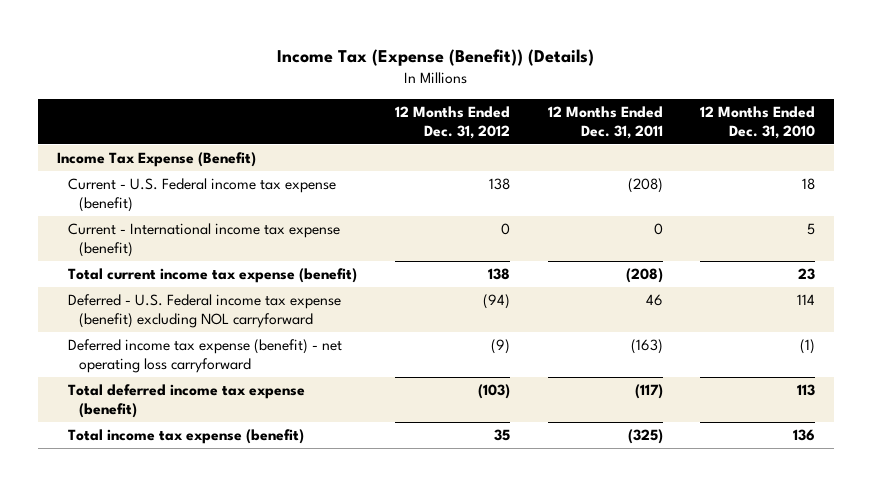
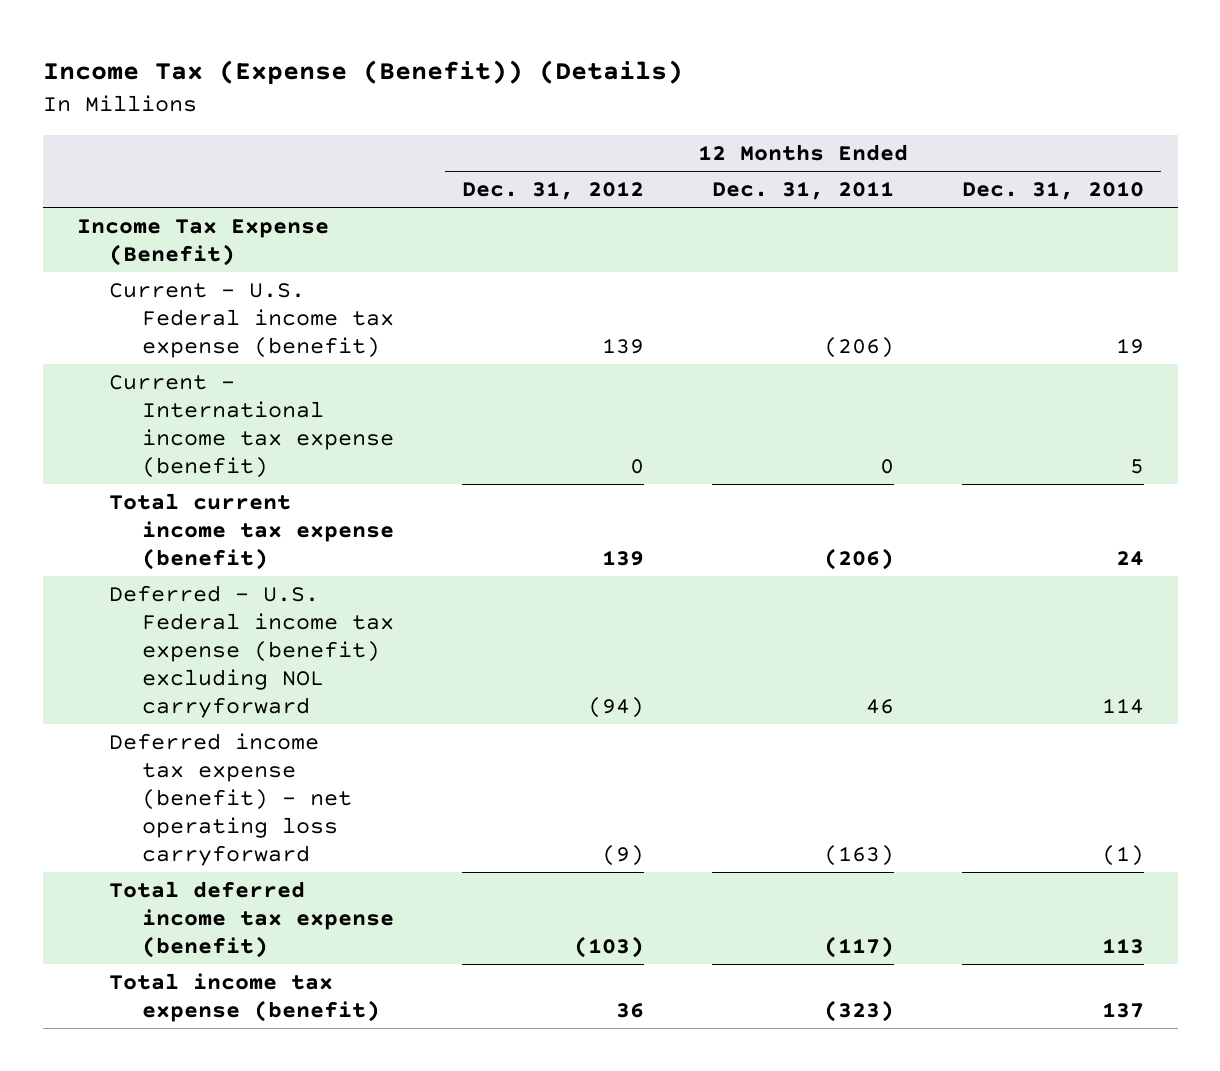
- Current - U.S. Federal income tax expense (benefit) | 138 | (208) | 18
+ Current - U.S. Federal income tax expense (benefit) | 139 | (206) | 19
- Total current income tax expense (benefit) | 138 | (208) | 23
+ Total current income tax expense (benefit) | 139 | (206) | 24
- Total income tax expense (benefit) | 35 | (325) | 136
+ Total income tax expense (benefit) | 36 | (323) | 137

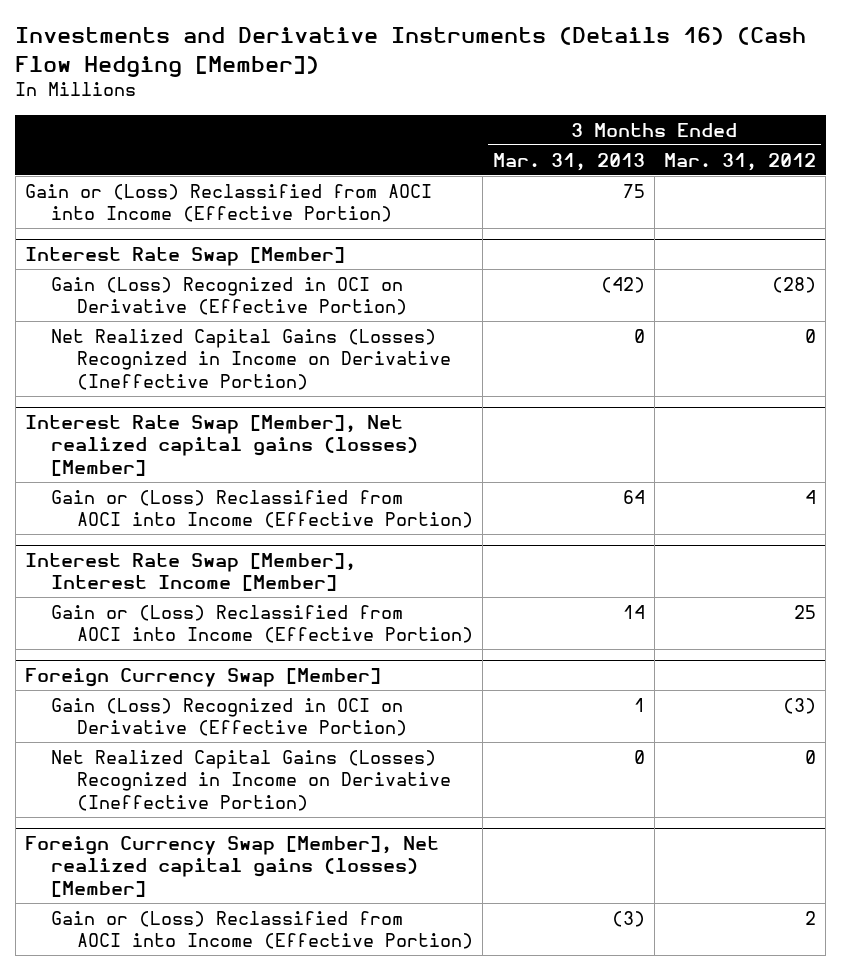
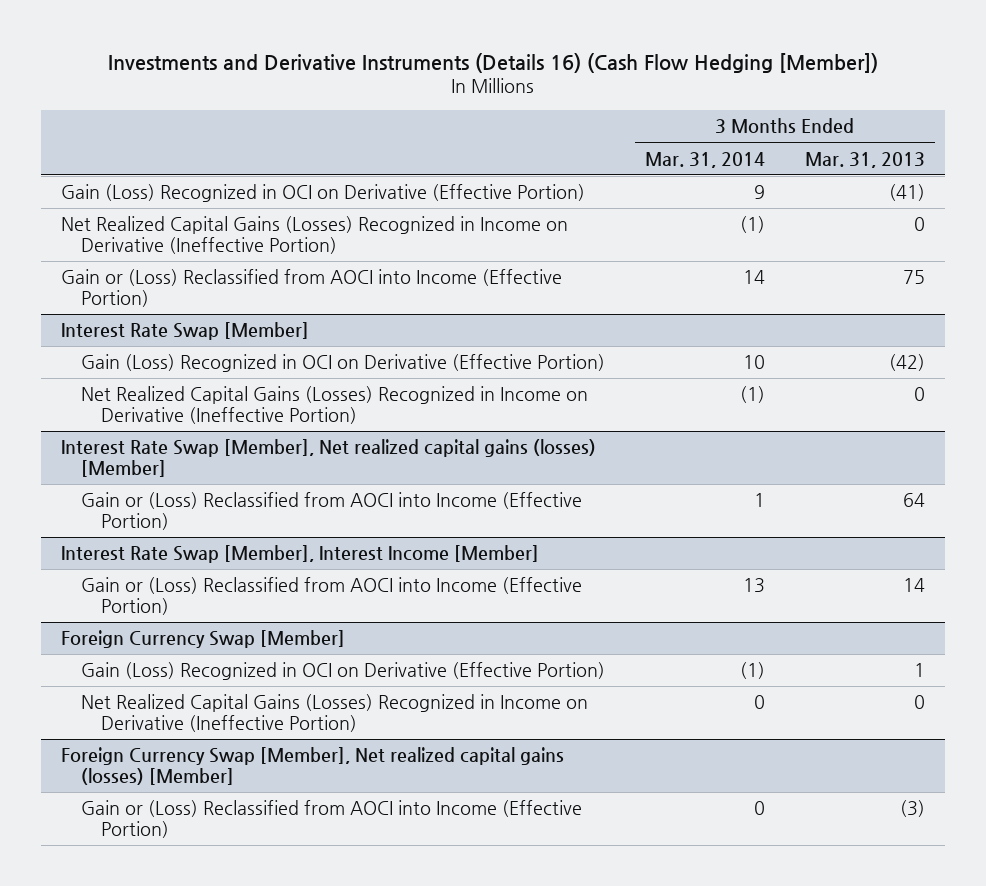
- | 3 Months Ended Mar. 31, 2013 | 3 Months Ended Mar. 31, 2012
+ | 3 Months Ended Mar. 31, 2014 | 3 Months Ended Mar. 31, 2013
+ Gain (Loss) Recognized in OCI on Derivative (Effective Portion) | 9 | (41)
+ Net Realized Capital Gains (Losses) Recognized in Income on Derivative (Ineffective Portion) | (1) | 0

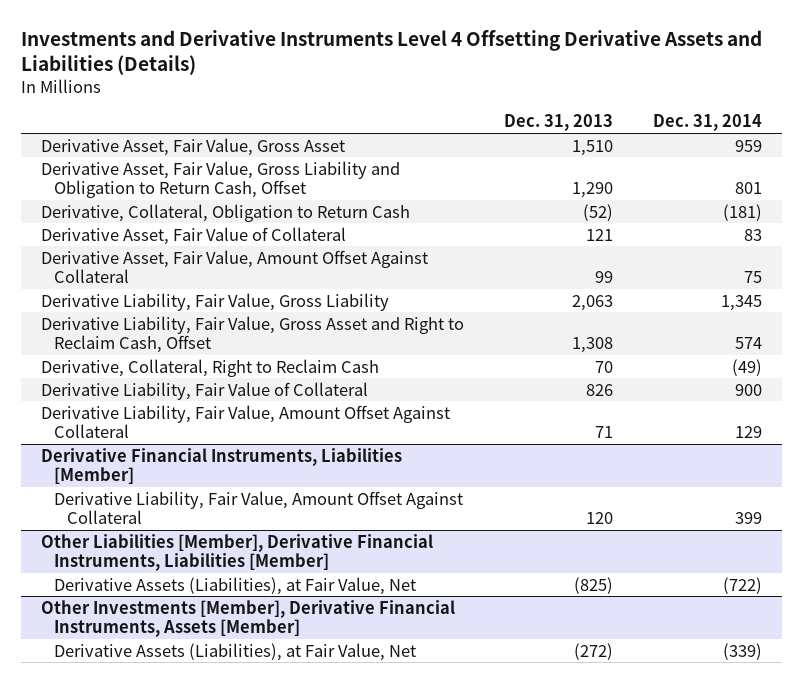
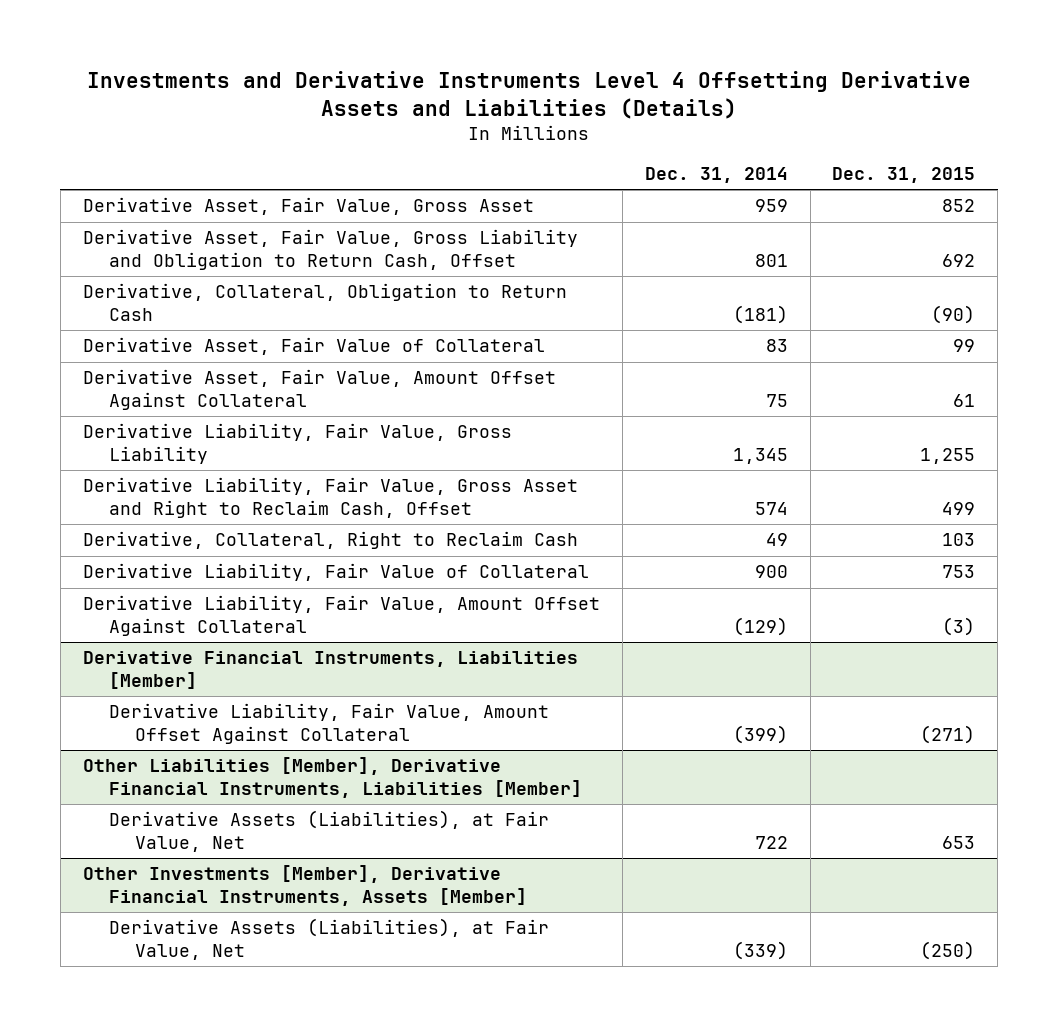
- | Dec. 31, 2013 | Dec. 31, 2014
+ | Dec. 31, 2014 | Dec. 31, 2015
- Derivative, Collateral, Right to Reclaim Cash | 70 | (49)
+ Derivative, Collateral, Right to Reclaim Cash | 49 | 103
- Derivative Liability, Fair Value, Amount Offset Against Collateral | 71 | 129
+ Derivative Liability, Fair Value, Amount Offset Against Collateral | (129) | (3)
@ Derivative Financial Instruments, Liabilities [Member]
- Derivative Liability, Fair Value, Amount Offset Against Collateral | 120 | 399
+ Derivative Liability, Fair Value, Amount Offset Against Collateral | (399) | (271)
@ Other Liabilities [Member], Derivative Financial Instruments, Liabilities [Member]
- Derivative Assets (Liabilities), at Fair Value, Net | (825) | (722)
+ Derivative Assets (Liabilities), at Fair Value, Net | 722 | 653

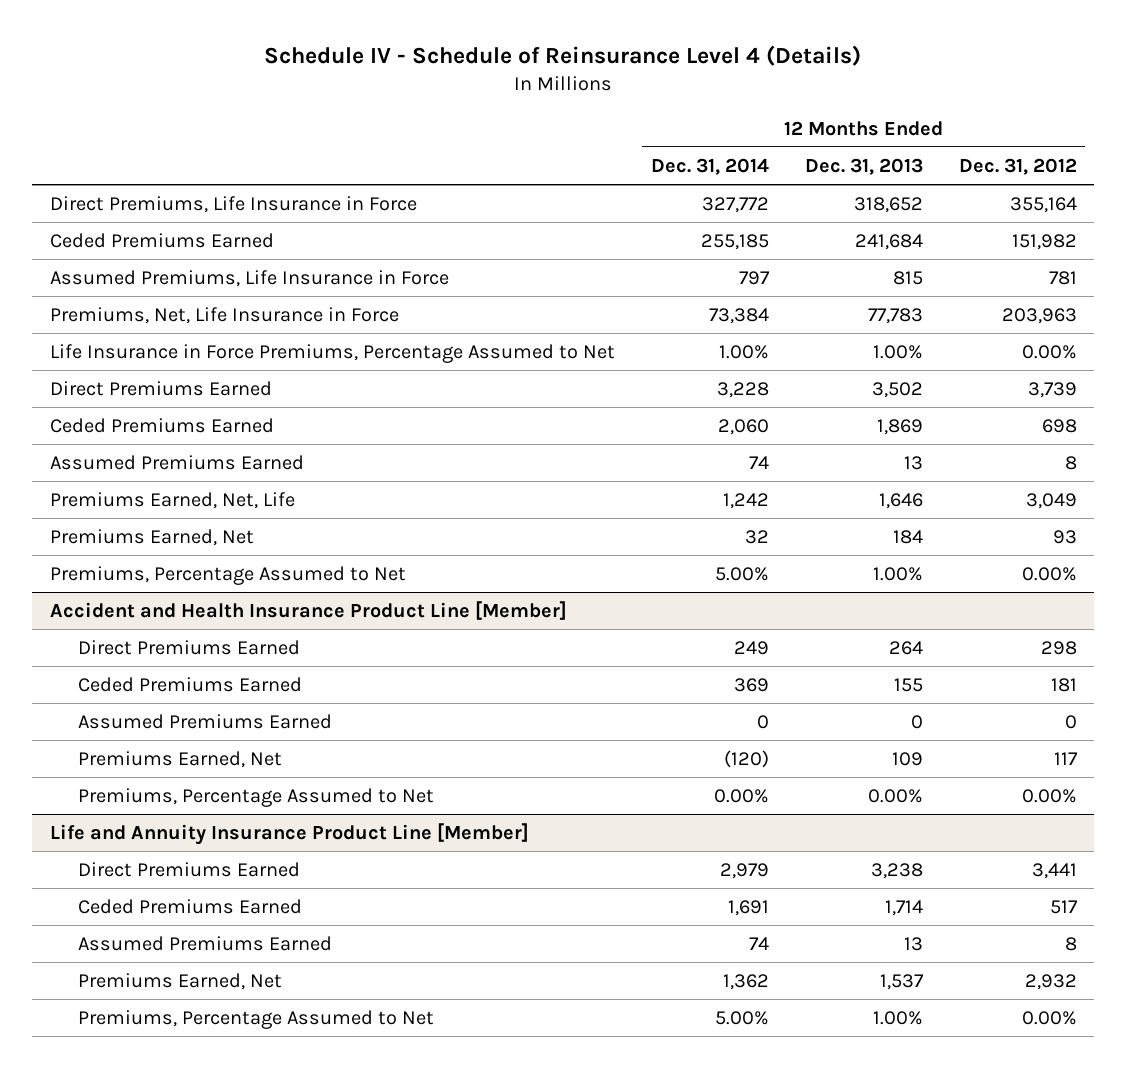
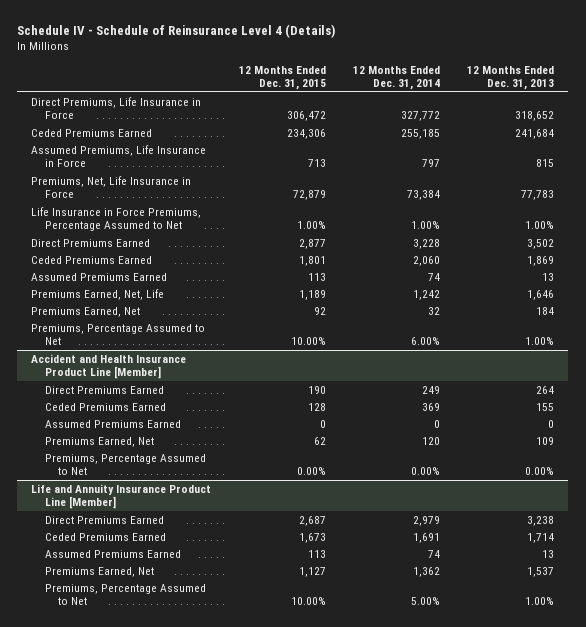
- | 12 Months Ended Dec. 31, 2014 | 12 Months Ended Dec. 31, 2013 | 12 Months Ended Dec. 31, 2012
+ | 12 Months Ended Dec. 31, 2015 | 12 Months Ended Dec. 31, 2014 | 12 Months Ended Dec. 31, 2013
- Premiums, Percentage Assumed to Net | 5.00% | 1.00% | 0.00%
+ Premiums, Percentage Assumed to Net | 10.00% | 6.00% | 1.00%
@ Accident and Health Insurance Product Line [Member]
- Premiums Earned, Net | (120) | 109 | 117
+ Premiums Earned, Net | 62 | 120 | 109

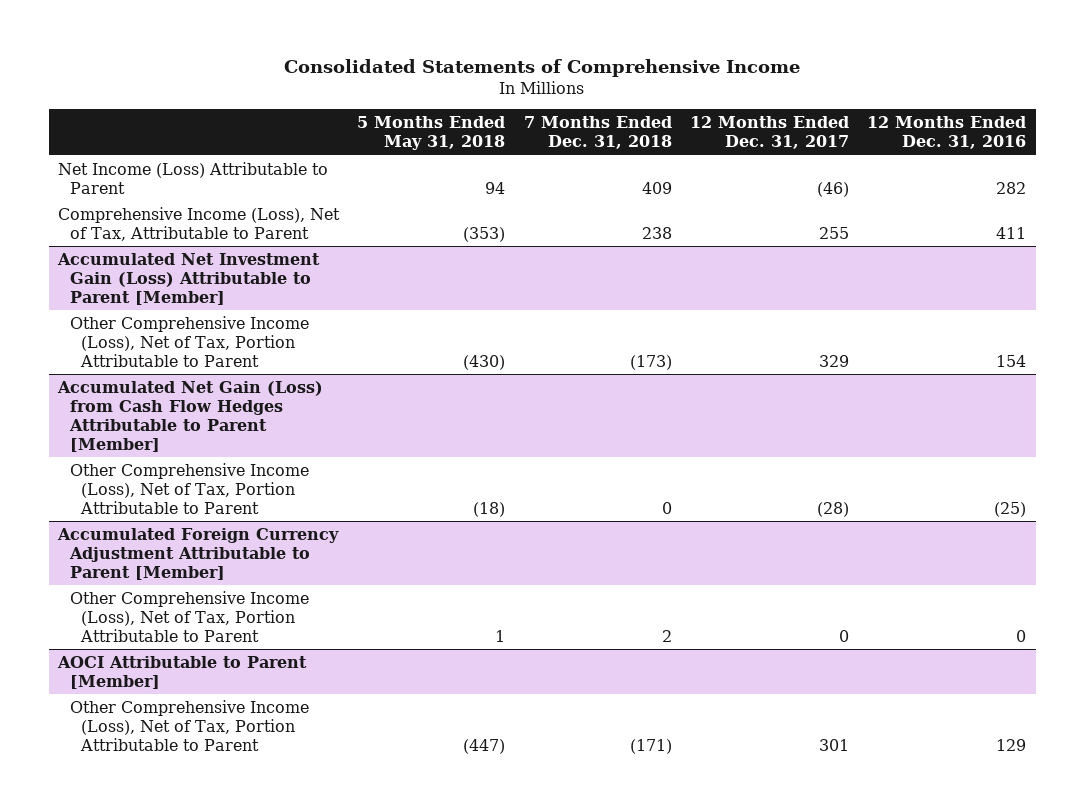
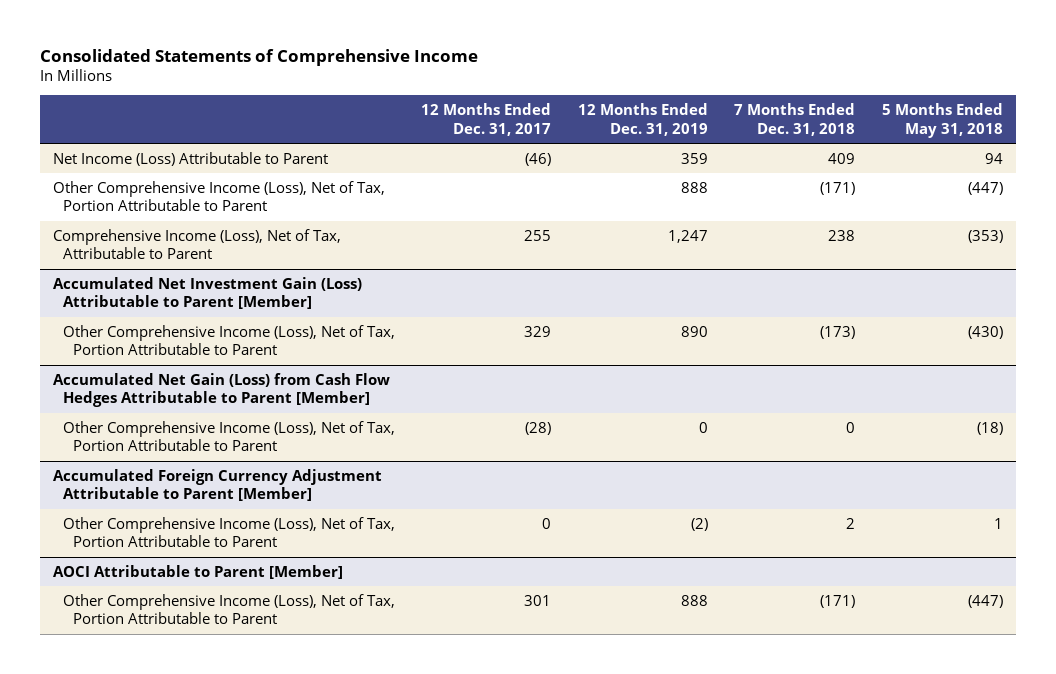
- | 5 Months Ended May 31, 2018 | 7 Months Ended Dec. 31, 2018 | 12 Months Ended Dec. 31, 2017 | 12 Months Ended Dec. 31, 2016
+ | 12 Months Ended Dec. 31, 2017 | 12 Months Ended Dec. 31, 2019 | 7 Months Ended Dec. 31, 2018 | 5 Months Ended May 31, 2018
+ Other Comprehensive Income (Loss), Net of Tax, Portion Attributable to Parent | | 888 | (171) | (447)

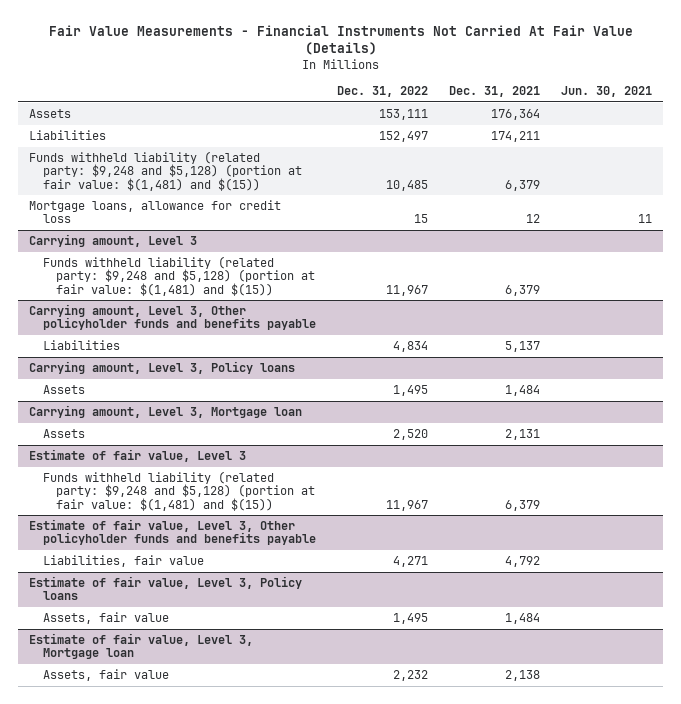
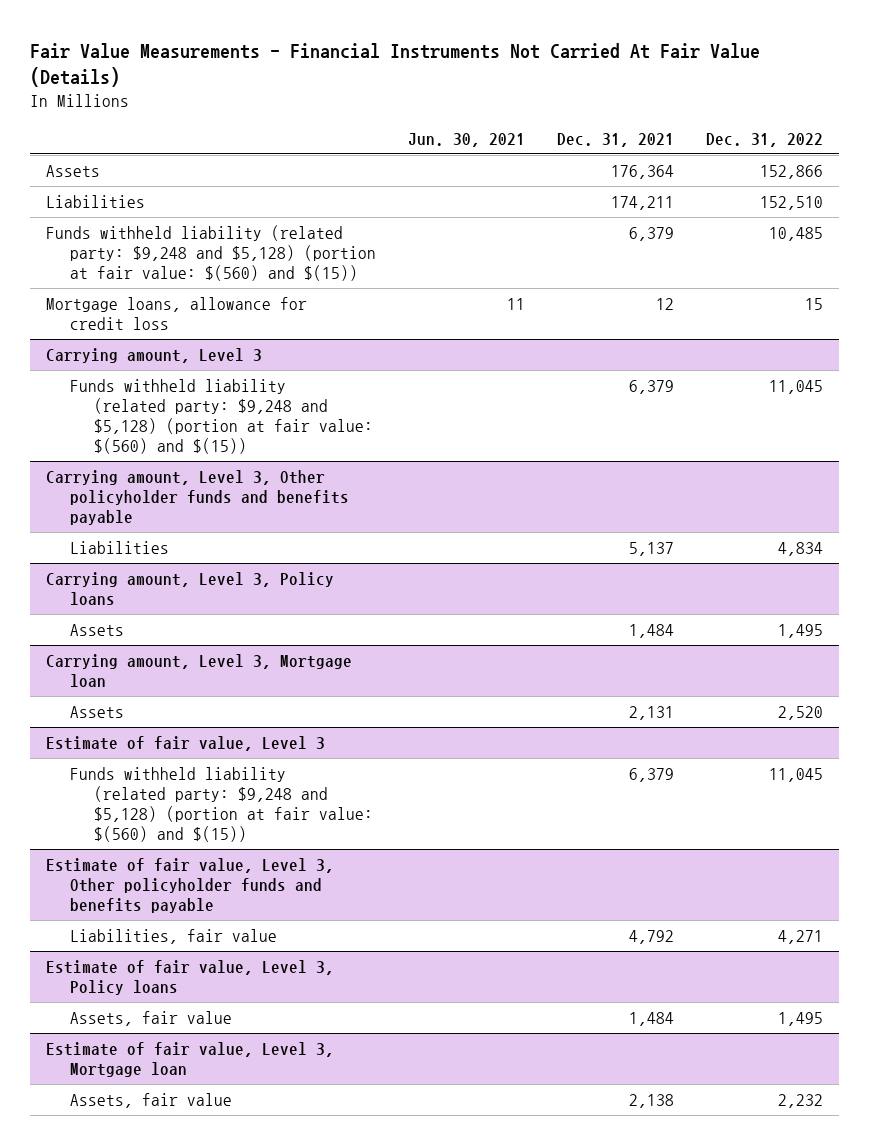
- | Dec. 31, 2022 | Dec. 31, 2021 | Jun. 30, 2021
+ | Jun. 30, 2021 | Dec. 31, 2021 | Dec. 31, 2022
- Assets | 153,111 | 176,364 |
- Liabilities | 152,497 | 174,211 |
- Funds withheld liability (related party: $9,248 and $5,128) (portion at fair value: $(1,481) and $(15)) | 10,485 | 6,379 |
+ Assets | | 176,364 | 152,866
+ Liabilities | | 174,211 | 152,510
+ Funds withheld liability (related party: $9,248 and $5,128) (portion at fair value: $(560) and $(15)) | | 6,379 | 10,485
@ Carrying amount, Level 3
- Funds withheld liability (related party: $9,248 and $5,128) (portion at fair value: $(1,481) and $(15)) | 11,967 | 6,379 |
+ Funds withheld liability (related party: $9,248 and $5,128) (portion at fair value: $(560) and $(15)) | | 6,379 | 11,045
@ Estimate of fair value, Level 3
- Funds withheld liability (related party: $9,248 and $5,128) (portion at fair value: $(1,481) and $(15)) | 11,967 | 6,379 |
+ Funds withheld liability (related party: $9,248 and $5,128) (portion at fair value: $(560) and $(15)) | | 6,379 | 11,045

